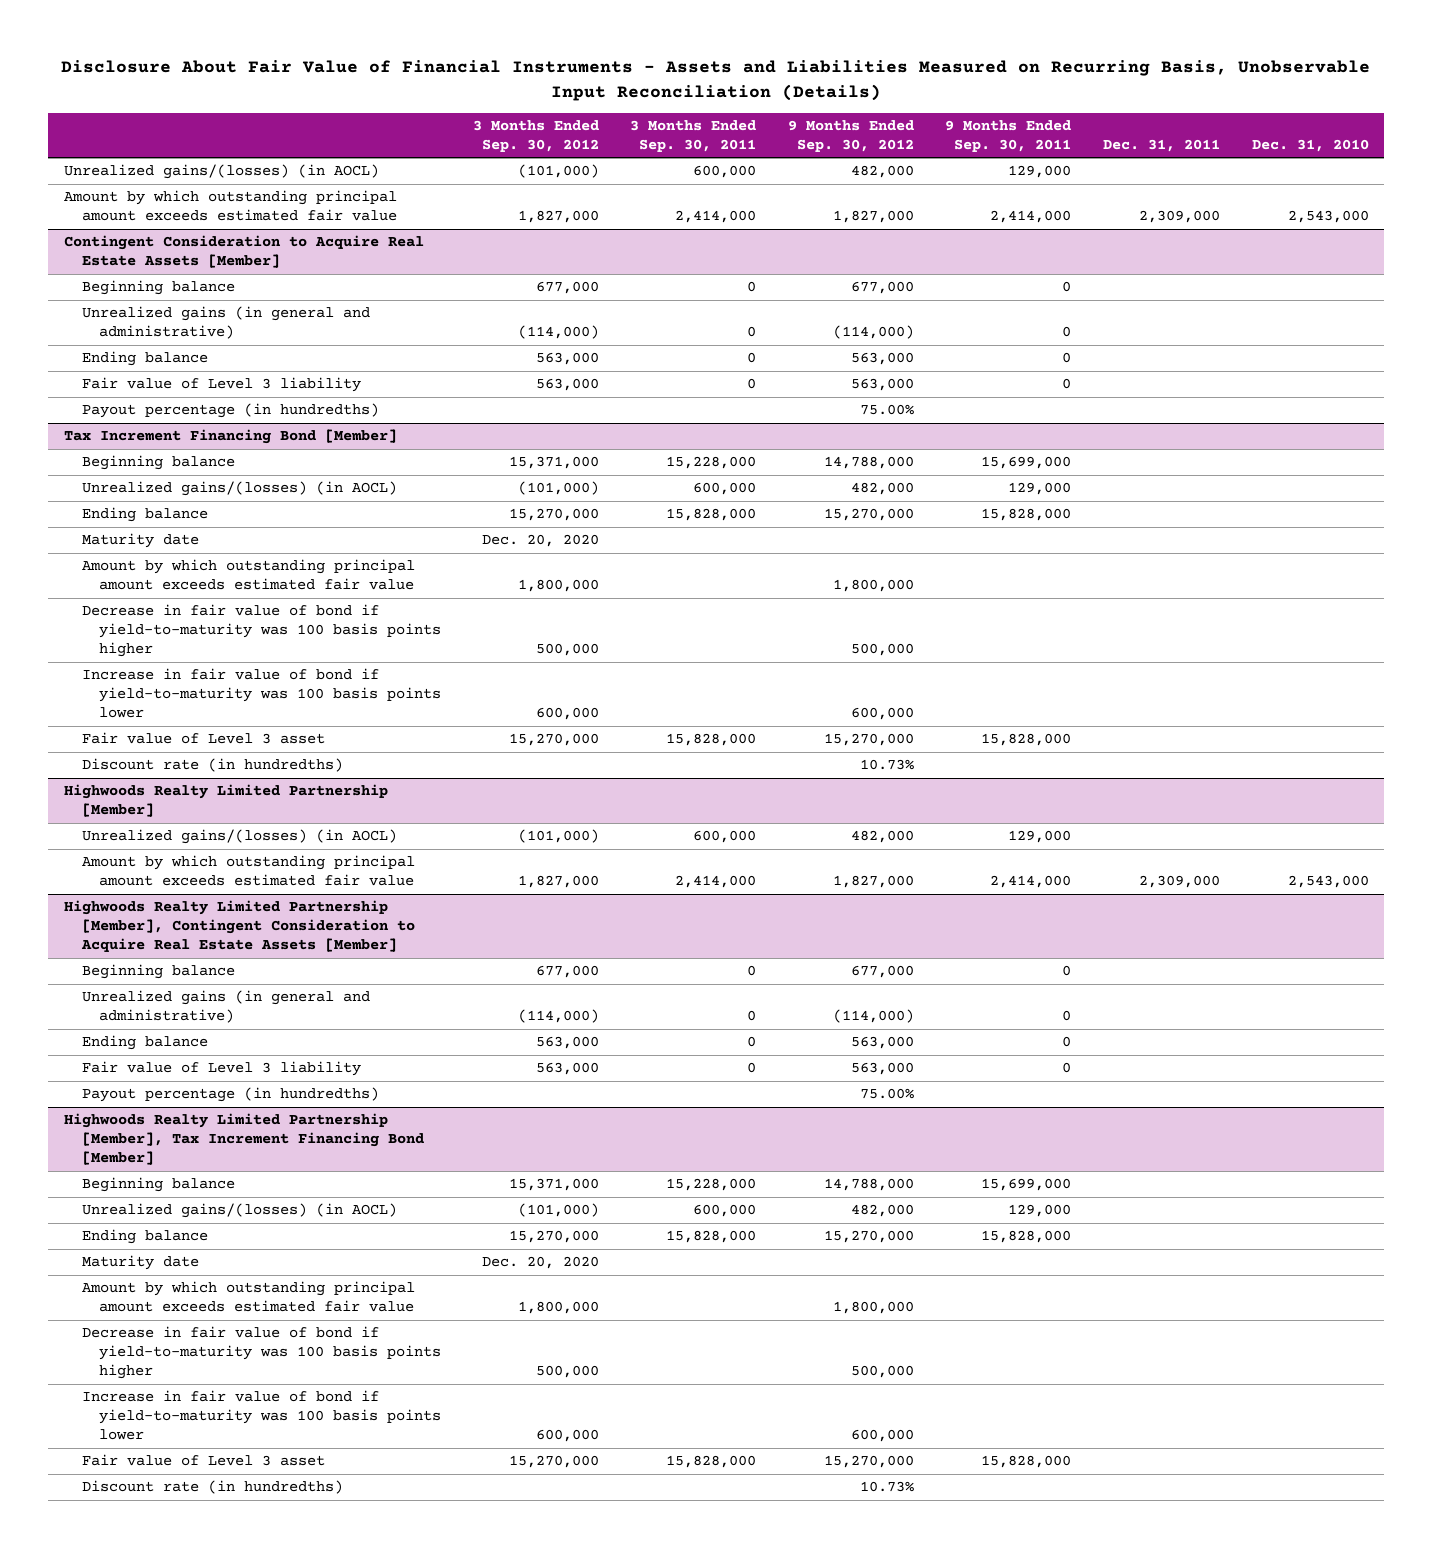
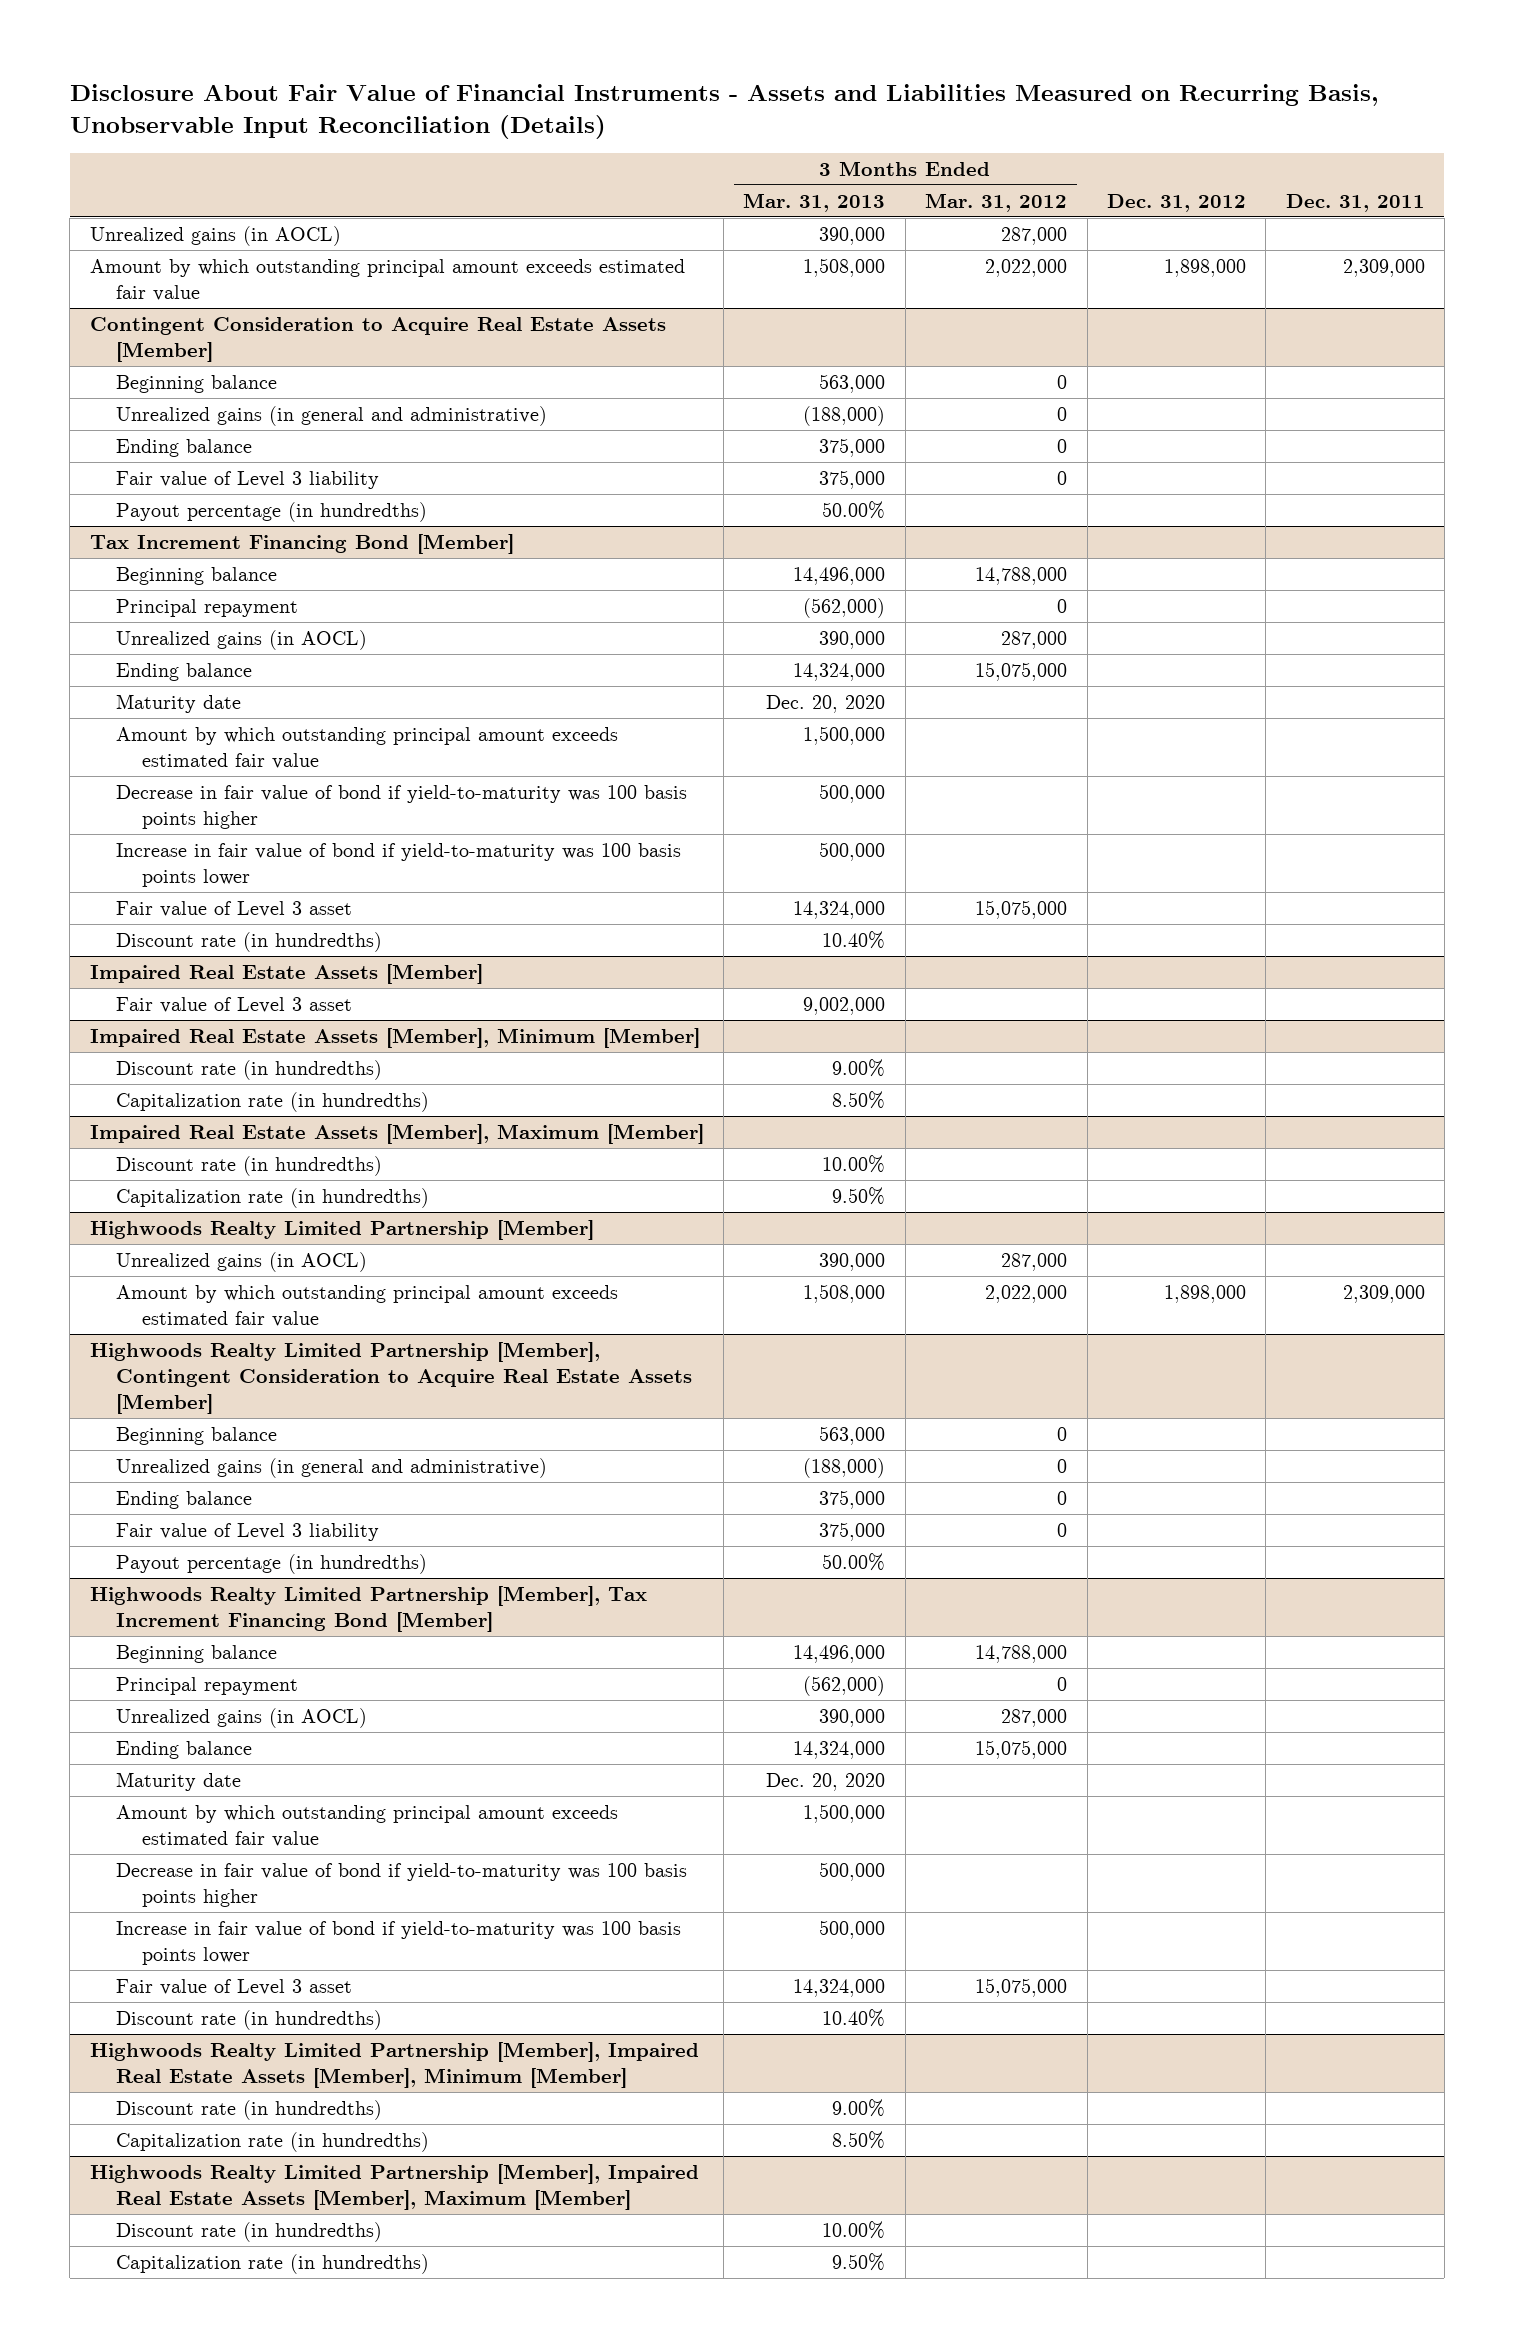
- | 3 Months Ended Sep. 30, 2012 | 3 Months Ended Sep. 30, 2011 | 9 Months Ended Sep. 30, 2012 | 9 Months Ended Sep. 30, 2011 | Dec. 31, 2011 | Dec. 31, 2010
+ | 3 Months Ended Mar. 31, 2013 | 3 Months Ended Mar. 31, 2012 | Dec. 31, 2012 | Dec. 31, 2011
- Unrealized gains/(losses) (in AOCL) | (101,000) | 600,000 | 482,000 | 129,000 | |
+ Unrealized gains (in AOCL) | 390,000 | 287,000 | |
@ Tax Increment Financing Bond [Member]
- Unrealized gains/(losses) (in AOCL) | (101,000) | 600,000 | 482,000 | 129,000 | |
+ Principal repayment | (562,000) | 0 | |
+ Unrealized gains (in AOCL) | 390,000 | 287,000 | |
+ Impaired Real Estate Assets [Member]
+ Fair value of Level 3 asset | 9,002,000 | | |
+ Impaired Real Estate Assets [Member], Minimum [Member]
+ Discount rate (in hundredths) | 9.00% | | |
+ Capitalization rate (in hundredths) | 8.50% | | |
+ Impaired Real Estate Assets [Member], Maximum [Member]
+ Discount rate (in hundredths) | 10.00% | | |
+ Capitalization rate (in hundredths) | 9.50% | | |
@ Highwoods Realty Limited Partnership [Member]
- Unrealized gains/(losses) (in AOCL) | (101,000) | 600,000 | 482,000 | 129,000 | |
+ Unrealized gains (in AOCL) | 390,000 | 287,000 | |
@ Highwoods Realty Limited Partnership [Member], Tax Increment Financing Bond [Member]
- Unrealized gains/(losses) (in AOCL) | (101,000) | 600,000 | 482,000 | 129,000 | |
+ Principal repayment | (562,000) | 0 | |
+ Unrealized gains (in AOCL) | 390,000 | 287,000 | |
+ Highwoods Realty Limited Partnership [Member], Impaired Real Estate Assets [Member], Minimum [Member]
+ Discount rate (in hundredths) | 9.00% | | |
+ Capitalization rate (in hundredths) | 8.50% | | |
+ Highwoods Realty Limited Partnership [Member], Impaired Real Estate Assets [Member], Maximum [Member]
+ Discount rate (in hundredths) | 10.00% | | |
+ Capitalization rate (in hundredths) | 9.50% | | |

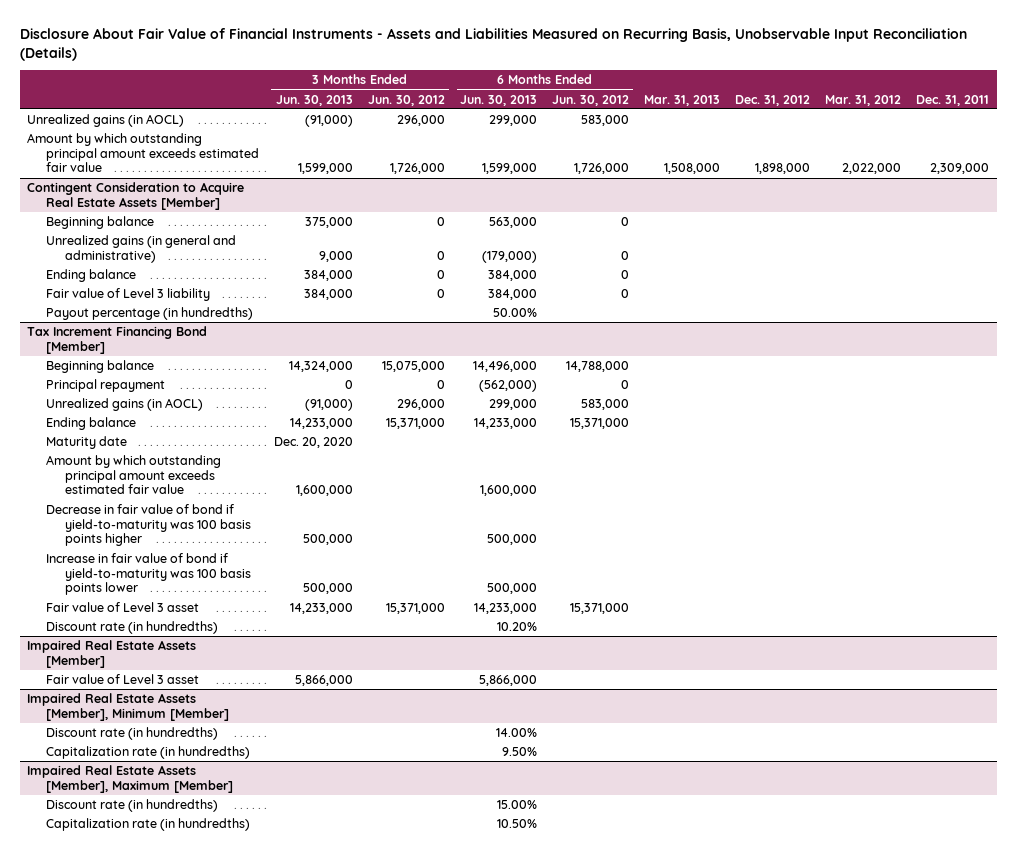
- | 3 Months Ended Mar. 31, 2013 | 3 Months Ended Mar. 31, 2012 | Dec. 31, 2012 | Dec. 31, 2011
+ | 3 Months Ended Jun. 30, 2013 | 3 Months Ended Jun. 30, 2012 | 6 Months Ended Jun. 30, 2013 | 6 Months Ended Jun. 30, 2012 | Mar. 31, 2013 | Dec. 31, 2012 | Mar. 31, 2012 | Dec. 31, 2011
- Highwoods Realty Limited Partnership [Member]
- Unrealized gains (in AOCL) | 390,000 | 287,000 | |
- Amount by which outstanding principal amount exceeds estimated fair value | 1,508,000 | 2,022,000 | 1,898,000 | 2,309,000
- Highwoods Realty Limited Partnership [Member], Contingent Consideration to Acquire Real Estate Assets [Member]
- Beginning balance | 563,000 | 0 | |
- Unrealized gains (in general and administrative) | (188,000) | 0 | |
- Ending balance | 375,000 | 0 | |
- Fair value of Level 3 liability | 375,000 | 0 | |
- Payout percentage (in hundredths) | 50.00% | | |
- Highwoods Realty Limited Partnership [Member], Tax Increment Financing Bond [Member]
- Beginning balance | 14,496,000 | 14,788,000 | |
- Principal repayment | (562,000) | 0 | |
- Unrealized gains (in AOCL) | 390,000 | 287,000 | |
- Ending balance | 14,324,000 | 15,075,000 | |
- Maturity date | Dec. 20, 2020 | | |
- Amount by which outstanding principal amount exceeds estimated fair value | 1,500,000 | | |
- Decrease in fair value of bond if yield-to-maturity was 100 basis points higher | 500,000 | | |
- Increase in fair value of bond if yield-to-maturity was 100 basis points lower | 500,000 | | |
- Fair value of Level 3 asset | 14,324,000 | 15,075,000 | |
- Discount rate (in hundredths) | 10.40% | | |
- Highwoods Realty Limited Partnership [Member], Impaired Real Estate Assets [Member], Minimum [Member]
- Discount rate (in hundredths) | 9.00% | | |
- Capitalization rate (in hundredths) | 8.50% | | |
- Highwoods Realty Limited Partnership [Member], Impaired Real Estate Assets [Member], Maximum [Member]
- Discount rate (in hundredths) | 10.00% | | |
- Capitalization rate (in hundredths) | 9.50% | | |

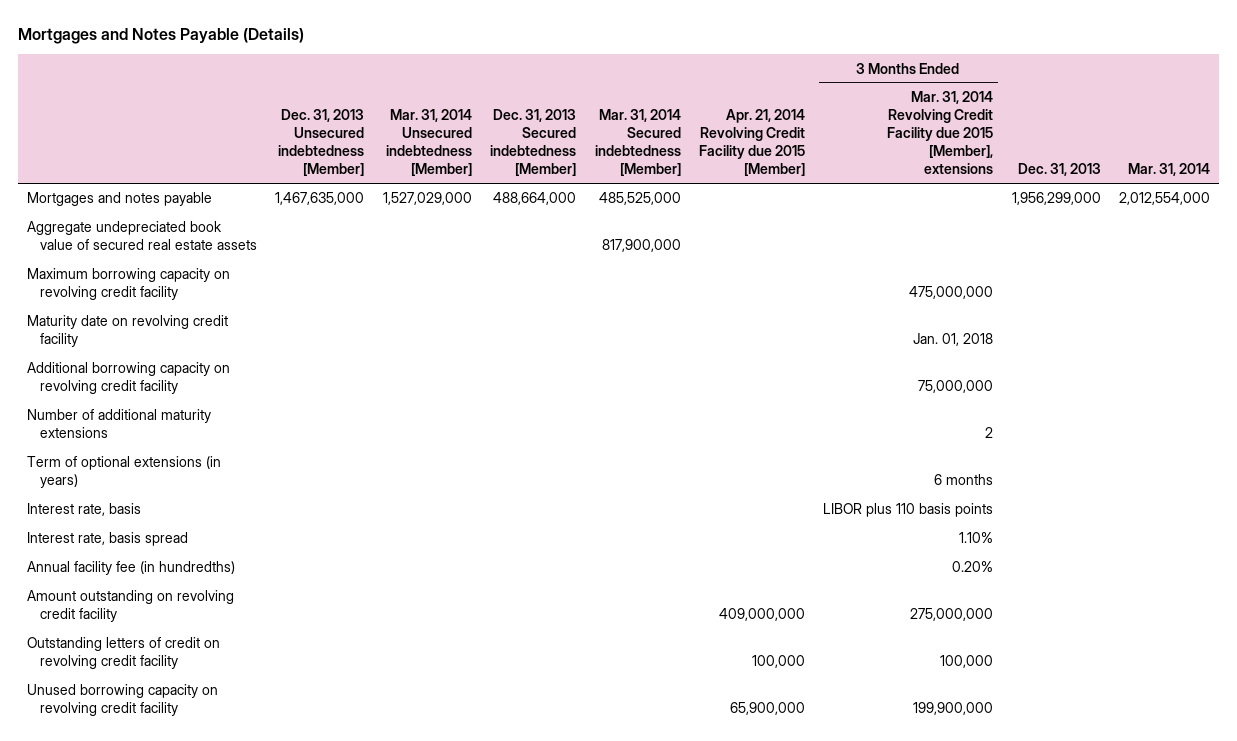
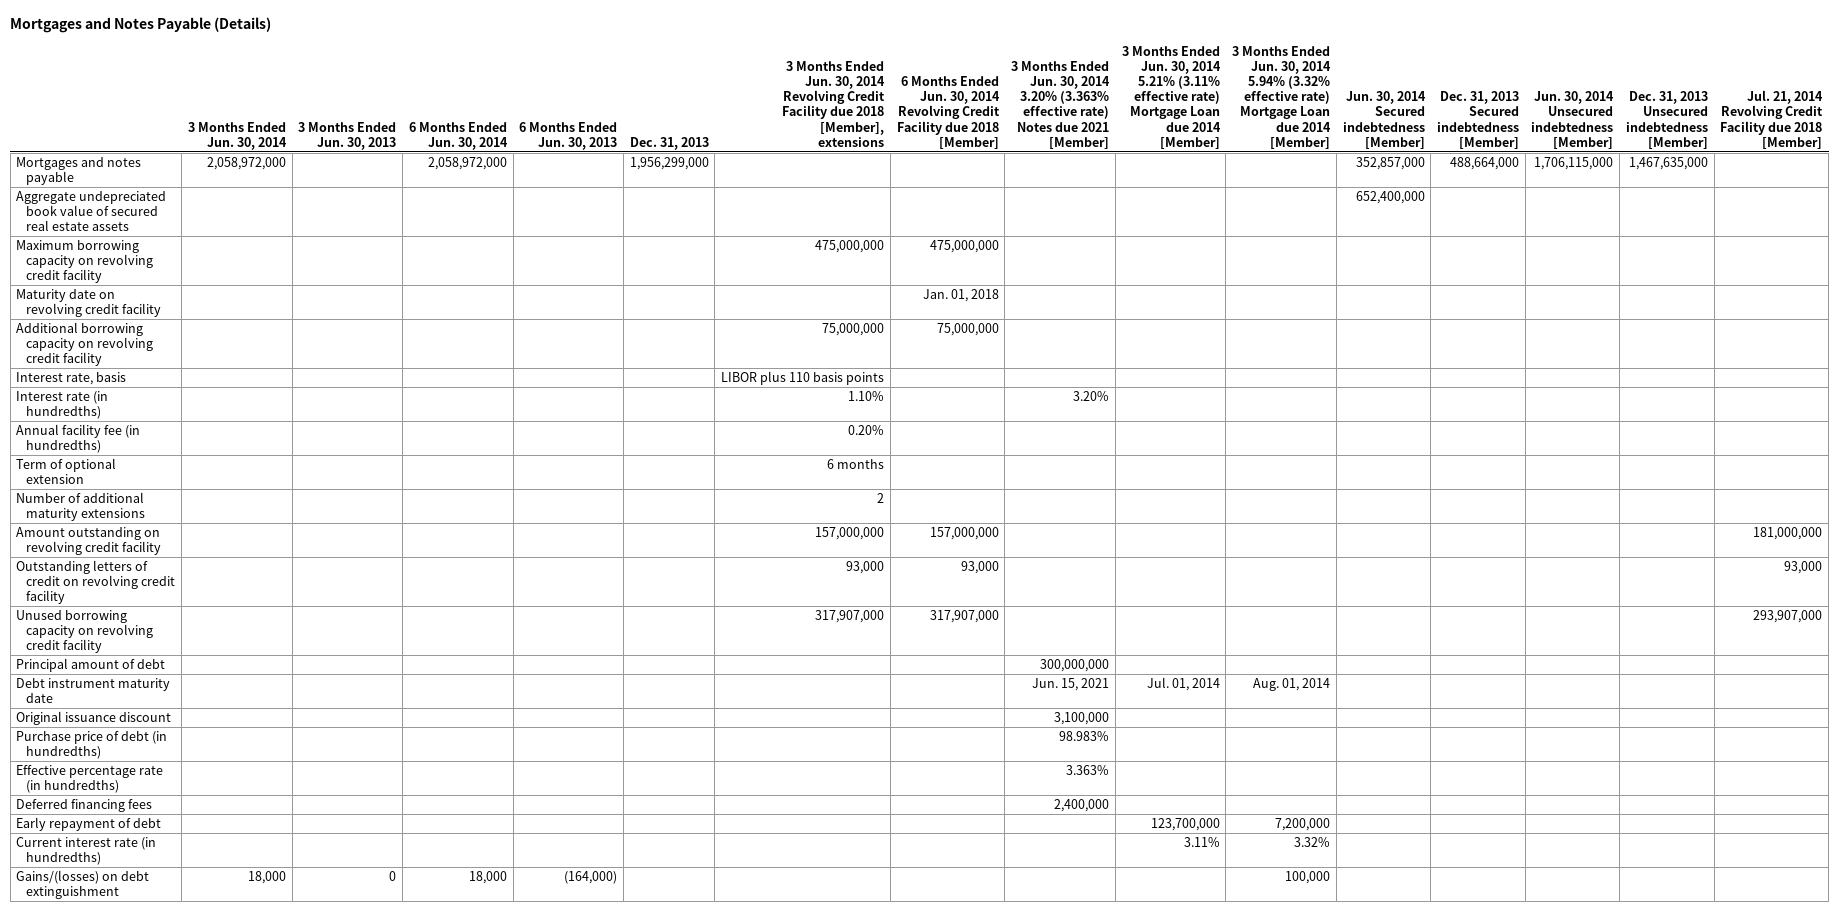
- | Dec. 31, 2013 Unsecured indebtedness [Member] | Mar. 31, 2014 Unsecured indebtedness [Member] | Dec. 31, 2013 Secured indebtedness [Member] | Mar. 31, 2014 Secured indebtedness [Member] | Apr. 21, 2014 Revolving Credit Facility due 2015 [Member] | 3 Months Ended Mar. 31, 2014 Revolving Credit Facility due 2015 [Member], extensions | Dec. 31, 2013 | Mar. 31, 2014
+ | 3 Months Ended Jun. 30, 2014 | 3 Months Ended Jun. 30, 2013 | 6 Months Ended Jun. 30, 2014 | 6 Months Ended Jun. 30, 2013 | Dec. 31, 2013 | 3 Months Ended Jun. 30, 2014 Revolving Credit Facility due 2018 [Member], extensions | 6 Months Ended Jun. 30, 2014 Revolving Credit Facility due 2018 [Member] | 3 Months Ended Jun. 30, 2014 3.20% (3.363% effective rate) Notes due 2021 [Member] | 3 Months Ended Jun. 30, 2014 5.21% (3.11% effective rate) Mortgage Loan due 2014 [Member] | 3 Months Ended Jun. 30, 2014 5.94% (3.32% effective rate) Mortgage Loan due 2014 [Member] | Jun. 30, 2014 Secured indebtedness [Member] | Dec. 31, 2013 Secured indebtedness [Member] | Jun. 30, 2014 Unsecured indebtedness [Member] | Dec. 31, 2013 Unsecured indebtedness [Member] | Jul. 21, 2014 Revolving Credit Facility due 2018 [Member]
- Term of optional extensions (in years) | | | | | | 6 months | |
- Interest rate, basis spread | | | | | | 1.10% | |
+ Interest rate (in hundredths) | | | | | | 1.10% | | 3.20% | | | | | | |
+ Term of optional extension | | | | | | 6 months | | | | | | | | |
moved down: Number of additional maturity extensions | | | | | | 2 | | | | | | | | |
+ Principal amount of debt | | | | | | | | 300,000,000 | | | | | | |
+ Debt instrument maturity date | | | | | | | | Jun. 15, 2021 | Jul. 01, 2014 | Aug. 01, 2014 | | | | |
+ Original issuance discount | | | | | | | | 3,100,000 | | | | | | |
+ Purchase price of debt (in hundredths) | | | | | | | | 98.983% | | | | | | |
+ Effective percentage rate (in hundredths) | | | | | | | | 3.363% | | | | | | |
+ Deferred financing fees | | | | | | | | 2,400,000 | | | | | | |
+ Early repayment of debt | | | | | | | | | 123,700,000 | 7,200,000 | | | | |
+ Current interest rate (in hundredths) | | | | | | | | | 3.11% | 3.32% | | | | |
+ Gains/(losses) on debt extinguishment | 18,000 | 0 | 18,000 | (164,000) | | | | | | 100,000 | | | | |

